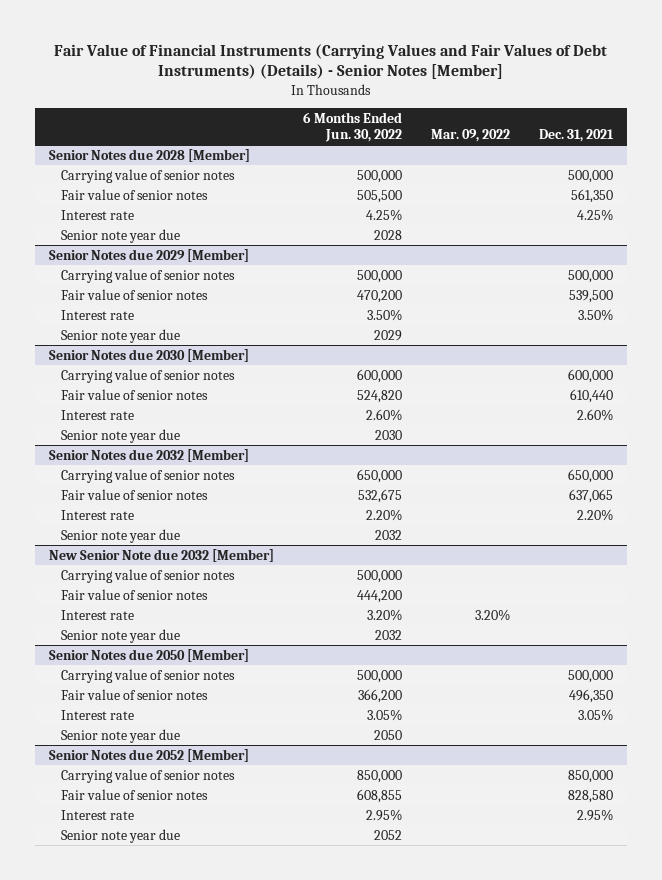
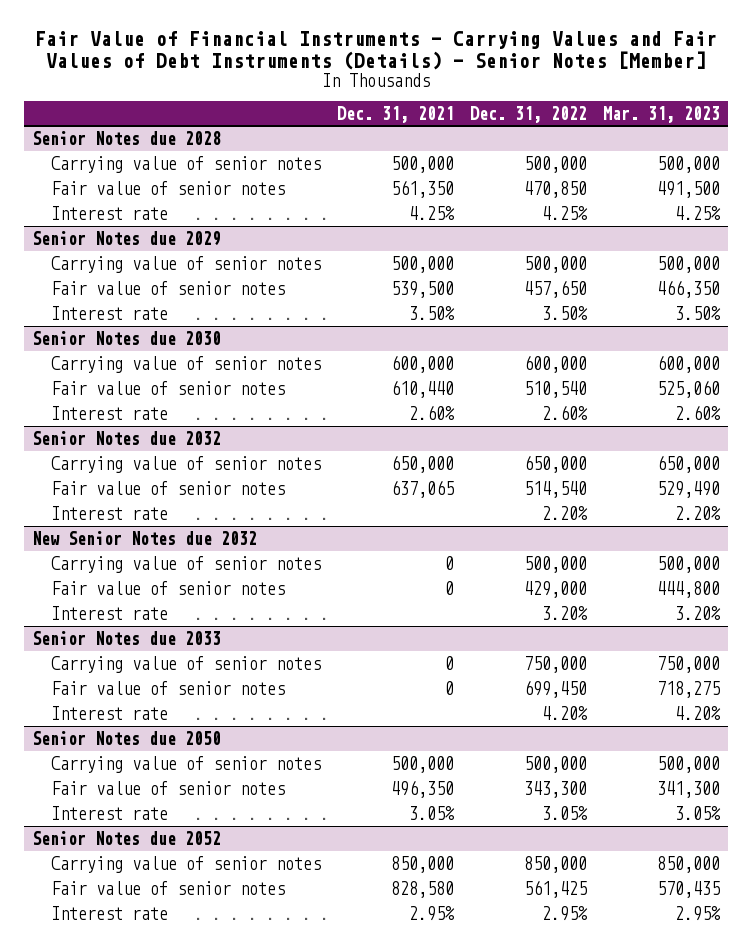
- Fair Value of Financial Instruments (Carrying Values and Fair Values of Debt Instruments) (Details) - Senior Notes [Member]
+ Fair Value of Financial Instruments - Carrying Values and Fair Values of Debt Instruments (Details) - Senior Notes [Member]
- | 6 Months Ended Jun. 30, 2022 | Mar. 09, 2022 | Dec. 31, 2021
+ | Dec. 31, 2021 | Dec. 31, 2022 | Mar. 31, 2023
- Senior Notes due 2028 [Member]
+ Senior Notes due 2028
- Senior note year due | 2028 | |
- Senior Notes due 2029 [Member]
+ Senior Notes due 2029
- Senior note year due | 2029 | |
- Senior Notes due 2030 [Member]
+ Senior Notes due 2030
- Senior note year due | 2030 | |
- Senior Notes due 2032 [Member]
+ Senior Notes due 2032
- Interest rate | 2.20% | | 2.20%
- Senior note year due | 2032 | |
- New Senior Note due 2032 [Member]
- Carrying value of senior notes | 500,000 | |
- Fair value of senior notes | 444,200 | |
- Senior note year due | 2032 | |
- Senior Notes due 2050 [Member]
+ New Senior Notes due 2032
+ Carrying value of senior notes | 0 | 500,000 | 500,000
+ Fair value of senior notes | 0 | 429,000 | 444,800
+ Interest rate | | 3.20% | 3.20%
+ Senior Notes due 2033
+ Carrying value of senior notes | 0 | 750,000 | 750,000
+ Fair value of senior notes | 0 | 699,450 | 718,275
+ Interest rate | | 4.20% | 4.20%
+ Senior Notes due 2050
- Senior note year due | 2050 | |
- Senior Notes due 2052 [Member]
+ Senior Notes due 2052
- Senior note year due | 2052 | |

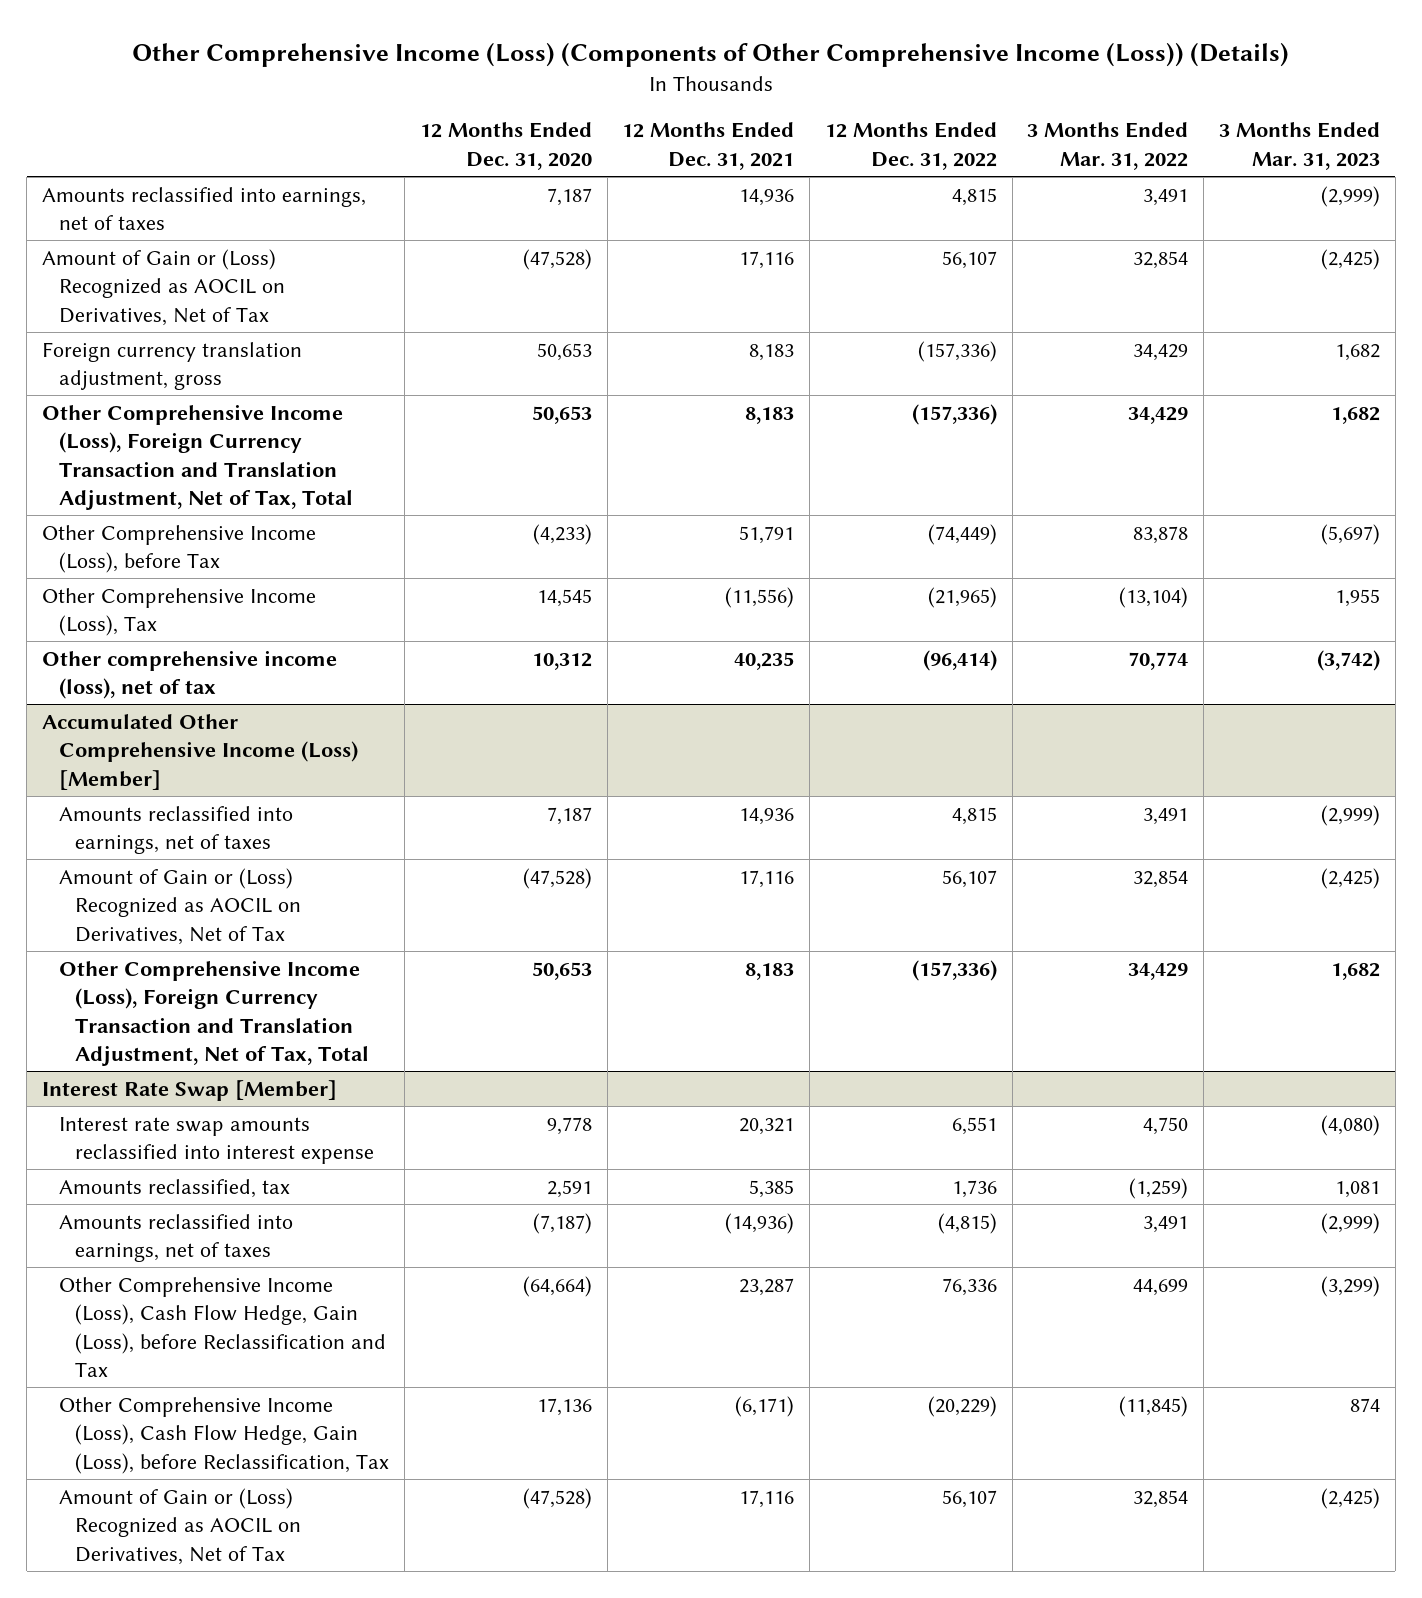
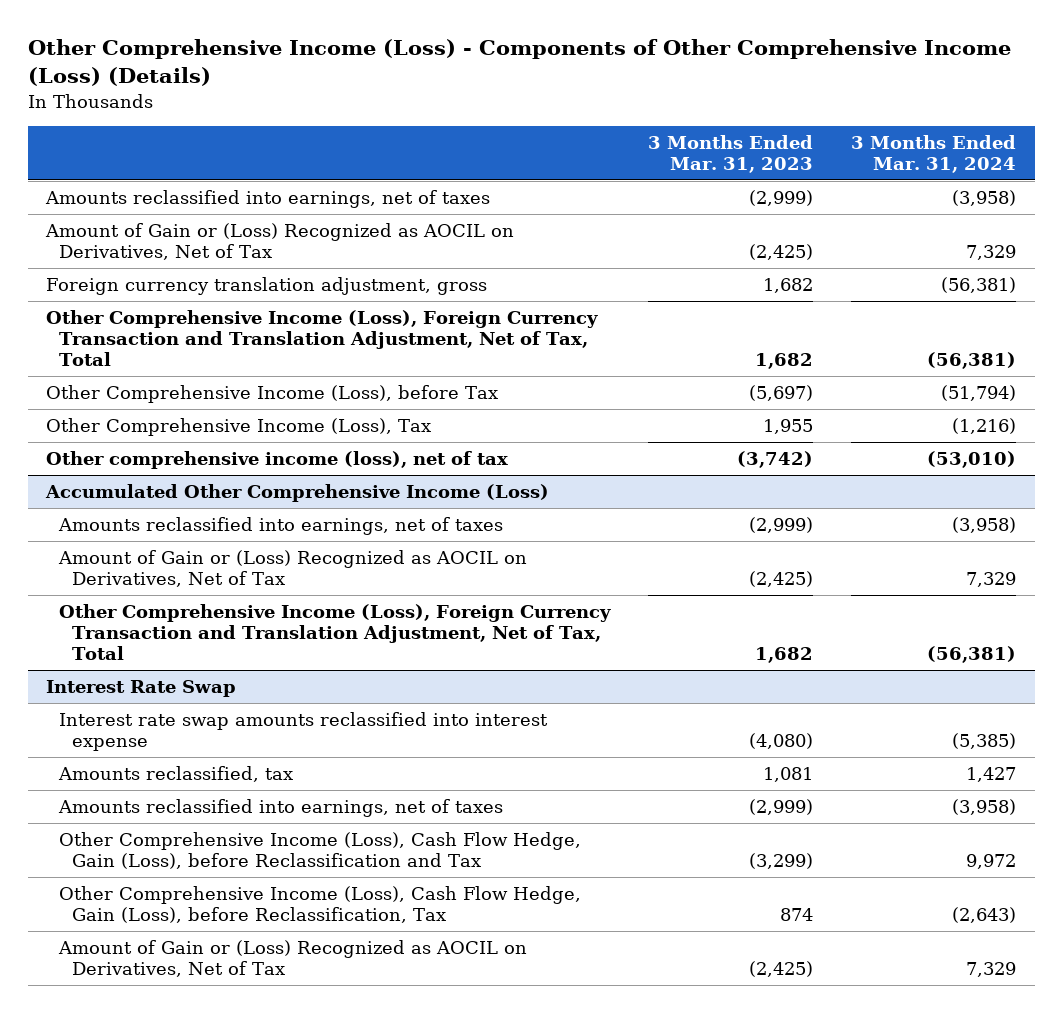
- Other Comprehensive Income (Loss) (Components of Other Comprehensive Income (Loss)) (Details)
+ Other Comprehensive Income (Loss) - Components of Other Comprehensive Income (Loss) (Details)
- | 12 Months Ended Dec. 31, 2020 | 12 Months Ended Dec. 31, 2021 | 12 Months Ended Dec. 31, 2022 | 3 Months Ended Mar. 31, 2022 | 3 Months Ended Mar. 31, 2023
+ | 3 Months Ended Mar. 31, 2023 | 3 Months Ended Mar. 31, 2024
- Accumulated Other Comprehensive Income (Loss) [Member]
+ Accumulated Other Comprehensive Income (Loss)
- Interest Rate Swap [Member]
+ Interest Rate Swap

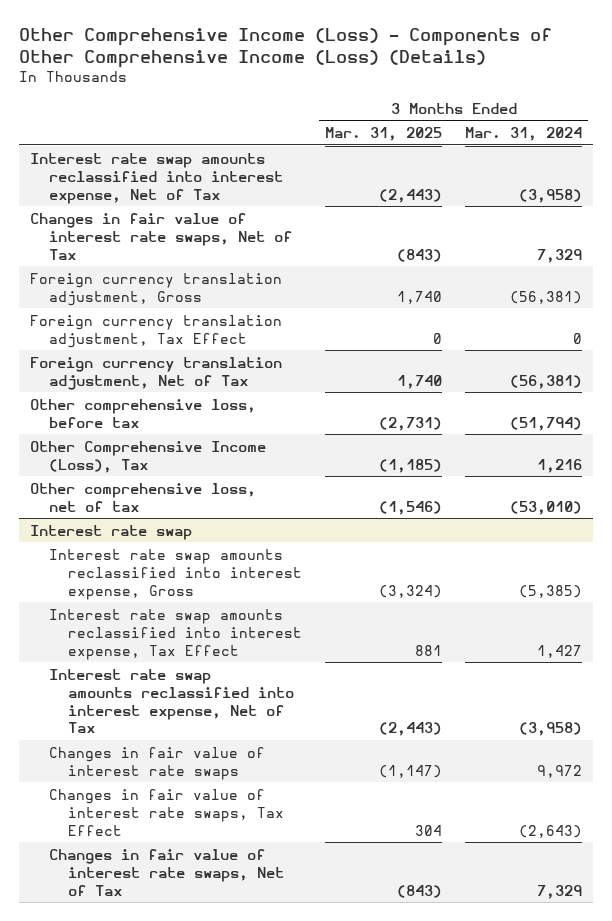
- | 3 Months Ended Mar. 31, 2023 | 3 Months Ended Mar. 31, 2024
+ | 3 Months Ended Mar. 31, 2025 | 3 Months Ended Mar. 31, 2024
- Amounts reclassified into earnings, net of taxes | (2,999) | (3,958)
- Amount of Gain or (Loss) Recognized as AOCIL on Derivatives, Net of Tax | (2,425) | 7,329
- Foreign currency translation adjustment, gross | 1,682 | (56,381)
- Other Comprehensive Income (Loss), Foreign Currency Transaction and Translation Adjustment, Net of Tax, Total | 1,682 | (56,381)
- Other Comprehensive Income (Loss), before Tax | (5,697) | (51,794)
- Other Comprehensive Income (Loss), Tax | 1,955 | (1,216)
- Other comprehensive income (loss), net of tax | (3,742) | (53,010)
- Accumulated Other Comprehensive Income (Loss)
- Amounts reclassified into earnings, net of taxes | (2,999) | (3,958)
- Amount of Gain or (Loss) Recognized as AOCIL on Derivatives, Net of Tax | (2,425) | 7,329
- Other Comprehensive Income (Loss), Foreign Currency Transaction and Translation Adjustment, Net of Tax, Total | 1,682 | (56,381)
- Interest Rate Swap
- Interest rate swap amounts reclassified into interest expense | (4,080) | (5,385)
- Amounts reclassified, tax | 1,081 | 1,427
- Amounts reclassified into earnings, net of taxes | (2,999) | (3,958)
- Other Comprehensive Income (Loss), Cash Flow Hedge, Gain (Loss), before Reclassification and Tax | (3,299) | 9,972
- Other Comprehensive Income (Loss), Cash Flow Hedge, Gain (Loss), before Reclassification, Tax | 874 | (2,643)
- Amount of Gain or (Loss) Recognized as AOCIL on Derivatives, Net of Tax | (2,425) | 7,329
+ Interest rate swap amounts reclassified into interest expense, Net of Tax | (2,443) | (3,958)
+ Changes in fair value of interest rate swaps, Net of Tax | (843) | 7,329
+ Foreign currency translation adjustment, Gross | 1,740 | (56,381)
+ Foreign currency translation adjustment, Tax Effect | 0 | 0
+ Foreign currency translation adjustment, Net of Tax | 1,740 | (56,381)
+ Other comprehensive loss, before tax | (2,731) | (51,794)
+ Other Comprehensive Income (Loss), Tax | (1,185) | 1,216
+ Other comprehensive loss, net of tax | (1,546) | (53,010)
+ Interest rate swap
+ Interest rate swap amounts reclassified into interest expense, Gross | (3,324) | (5,385)
+ Interest rate swap amounts reclassified into interest expense, Tax Effect | 881 | 1,427
+ Interest rate swap amounts reclassified into interest expense, Net of Tax | (2,443) | (3,958)
+ Changes in fair value of interest rate swaps | (1,147) | 9,972
+ Changes in fair value of interest rate swaps, Tax Effect | 304 | (2,643)
+ Changes in fair value of interest rate swaps, Net of Tax | (843) | 7,329

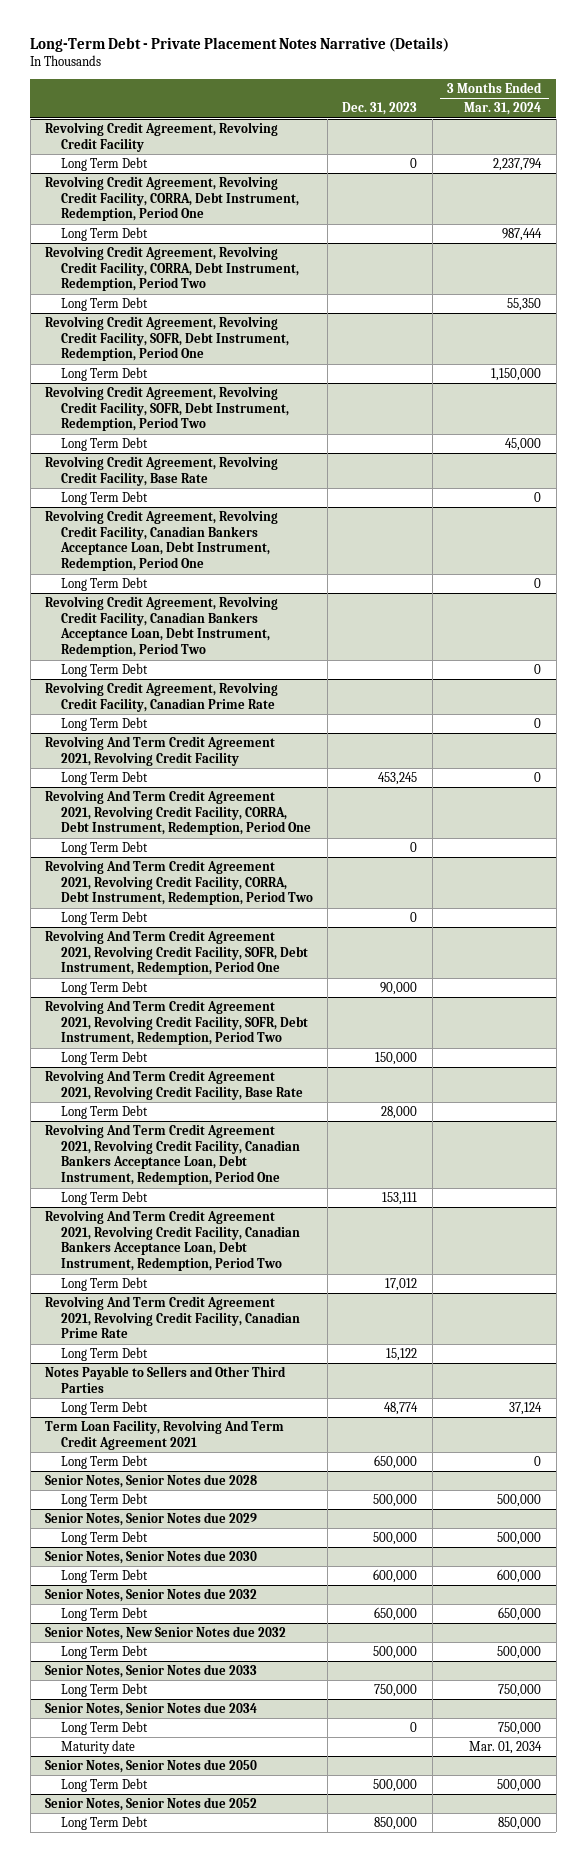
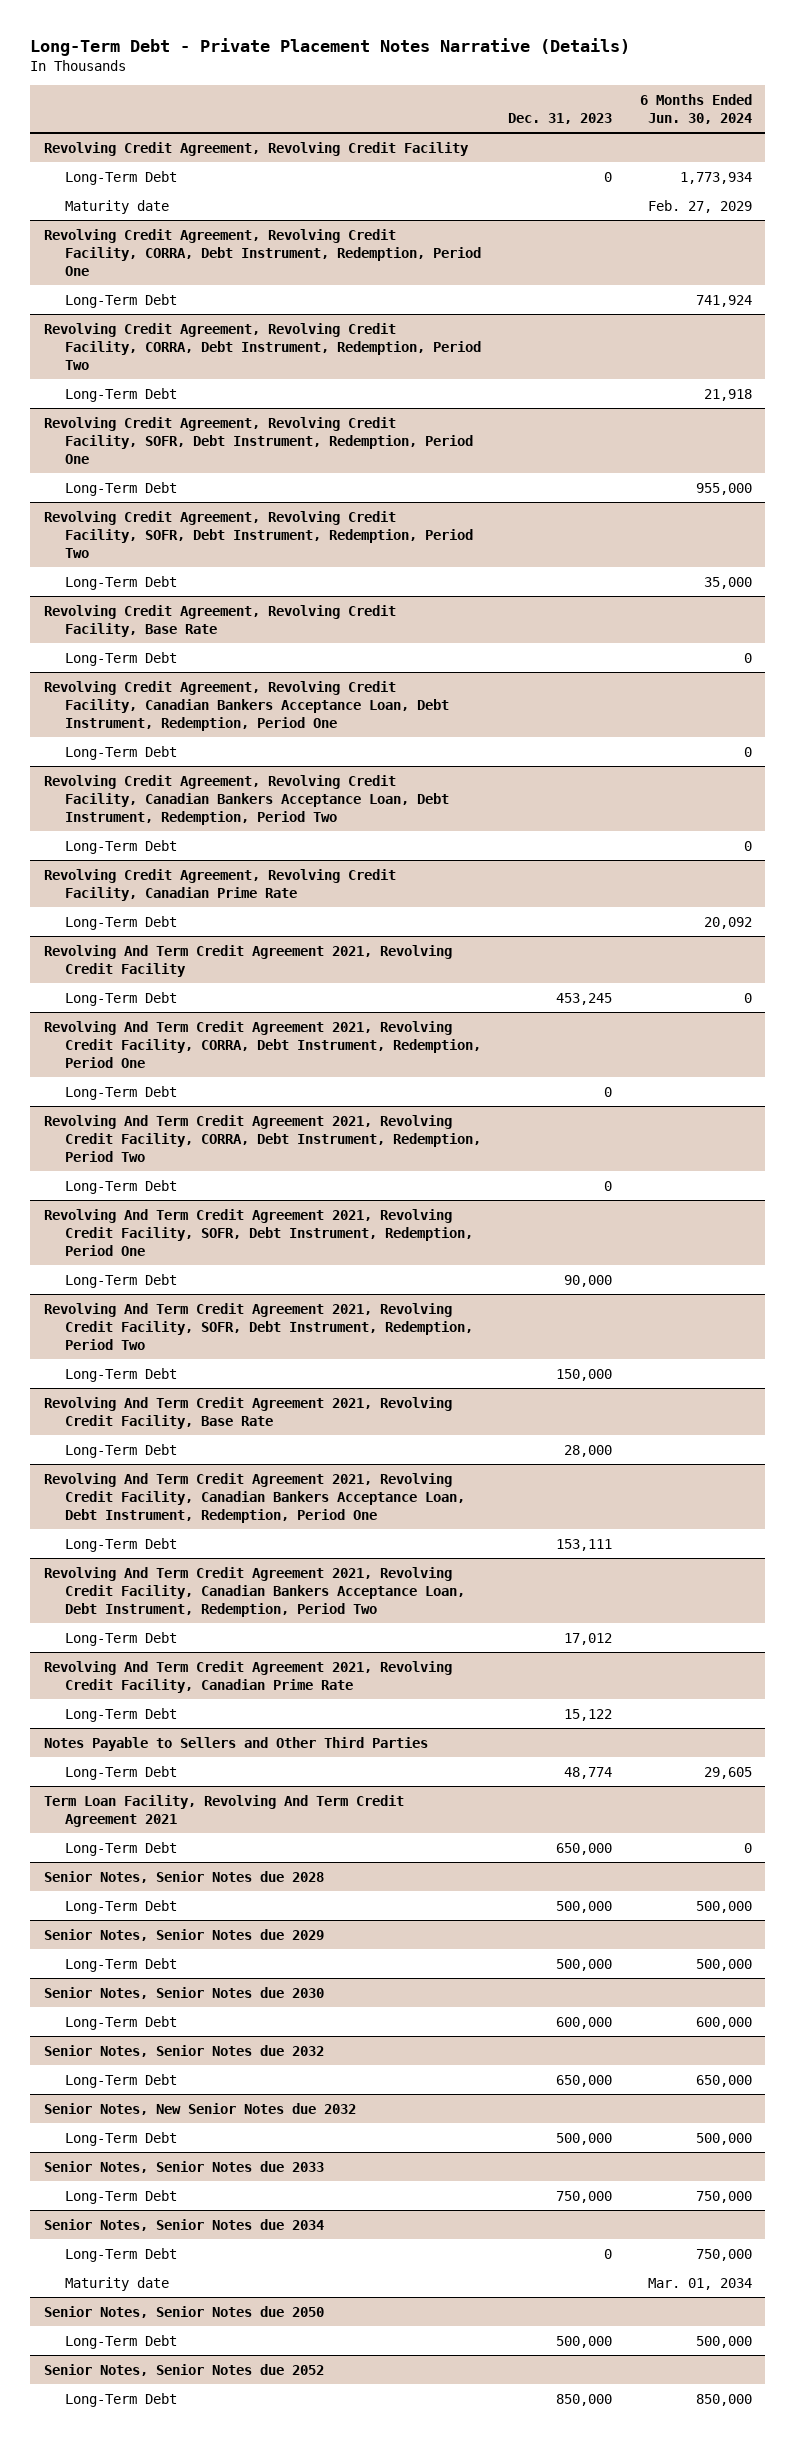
- | Dec. 31, 2023 | 3 Months Ended Mar. 31, 2024
+ | Dec. 31, 2023 | 6 Months Ended Jun. 30, 2024
@ Revolving Credit Agreement, Revolving Credit Facility
- Long Term Debt | 0 | 2,237,794
+ Long-Term Debt | 0 | 1,773,934
+ Maturity date | | Feb. 27, 2029
@ Revolving Credit Agreement, Revolving Credit Facility, CORRA, Debt Instrument, Redemption, Period One
- Long Term Debt | | 987,444
+ Long-Term Debt | | 741,924
@ Revolving Credit Agreement, Revolving Credit Facility, CORRA, Debt Instrument, Redemption, Period Two
- Long Term Debt | | 55,350
+ Long-Term Debt | | 21,918
@ Revolving Credit Agreement, Revolving Credit Facility, SOFR, Debt Instrument, Redemption, Period One
- Long Term Debt | | 1,150,000
+ Long-Term Debt | | 955,000
@ Revolving Credit Agreement, Revolving Credit Facility, SOFR, Debt Instrument, Redemption, Period Two
- Long Term Debt | | 45,000
+ Long-Term Debt | | 35,000
@ Revolving Credit Agreement, Revolving Credit Facility, Base Rate
- Long Term Debt | | 0
+ Long-Term Debt | | 0
@ Revolving Credit Agreement, Revolving Credit Facility, Canadian Bankers Acceptance Loan, Debt Instrument, Redemption, Period One
- Long Term Debt | | 0
+ Long-Term Debt | | 0
@ Revolving Credit Agreement, Revolving Credit Facility, Canadian Bankers Acceptance Loan, Debt Instrument, Redemption, Period Two
- Long Term Debt | | 0
+ Long-Term Debt | | 0
@ Revolving Credit Agreement, Revolving Credit Facility, Canadian Prime Rate
- Long Term Debt | | 0
+ Long-Term Debt | | 20,092
@ Revolving And Term Credit Agreement 2021, Revolving Credit Facility
- Long Term Debt | 453,245 | 0
+ Long-Term Debt | 453,245 | 0
@ Revolving And Term Credit Agreement 2021, Revolving Credit Facility, CORRA, Debt Instrument, Redemption, Period One
- Long Term Debt | 0 |
+ Long-Term Debt | 0 |
@ Revolving And Term Credit Agreement 2021, Revolving Credit Facility, CORRA, Debt Instrument, Redemption, Period Two
- Long Term Debt | 0 |
+ Long-Term Debt | 0 |
@ Revolving And Term Credit Agreement 2021, Revolving Credit Facility, SOFR, Debt Instrument, Redemption, Period One
- Long Term Debt | 90,000 |
+ Long-Term Debt | 90,000 |
@ Revolving And Term Credit Agreement 2021, Revolving Credit Facility, SOFR, Debt Instrument, Redemption, Period Two
- Long Term Debt | 150,000 |
+ Long-Term Debt | 150,000 |
@ Revolving And Term Credit Agreement 2021, Revolving Credit Facility, Base Rate
- Long Term Debt | 28,000 |
+ Long-Term Debt | 28,000 |
@ Revolving And Term Credit Agreement 2021, Revolving Credit Facility, Canadian Bankers Acceptance Loan, Debt Instrument, Redemption, Period One
- Long Term Debt | 153,111 |
+ Long-Term Debt | 153,111 |
@ Revolving And Term Credit Agreement 2021, Revolving Credit Facility, Canadian Bankers Acceptance Loan, Debt Instrument, Redemption, Period Two
- Long Term Debt | 17,012 |
+ Long-Term Debt | 17,012 |
@ Revolving And Term Credit Agreement 2021, Revolving Credit Facility, Canadian Prime Rate
- Long Term Debt | 15,122 |
+ Long-Term Debt | 15,122 |
@ Notes Payable to Sellers and Other Third Parties
- Long Term Debt | 48,774 | 37,124
+ Long-Term Debt | 48,774 | 29,605
@ Term Loan Facility, Revolving And Term Credit Agreement 2021
- Long Term Debt | 650,000 | 0
+ Long-Term Debt | 650,000 | 0
@ Senior Notes, Senior Notes due 2028
- Long Term Debt | 500,000 | 500,000
+ Long-Term Debt | 500,000 | 500,000
@ Senior Notes, Senior Notes due 2029
- Long Term Debt | 500,000 | 500,000
+ Long-Term Debt | 500,000 | 500,000
@ Senior Notes, Senior Notes due 2030
- Long Term Debt | 600,000 | 600,000
+ Long-Term Debt | 600,000 | 600,000
@ Senior Notes, Senior Notes due 2032
- Long Term Debt | 650,000 | 650,000
+ Long-Term Debt | 650,000 | 650,000
@ Senior Notes, New Senior Notes due 2032
- Long Term Debt | 500,000 | 500,000
+ Long-Term Debt | 500,000 | 500,000
@ Senior Notes, Senior Notes due 2033
- Long Term Debt | 750,000 | 750,000
+ Long-Term Debt | 750,000 | 750,000
@ Senior Notes, Senior Notes due 2034
- Long Term Debt | 0 | 750,000
+ Long-Term Debt | 0 | 750,000
@ Senior Notes, Senior Notes due 2050
- Long Term Debt | 500,000 | 500,000
+ Long-Term Debt | 500,000 | 500,000
@ Senior Notes, Senior Notes due 2052
- Long Term Debt | 850,000 | 850,000
+ Long-Term Debt | 850,000 | 850,000

